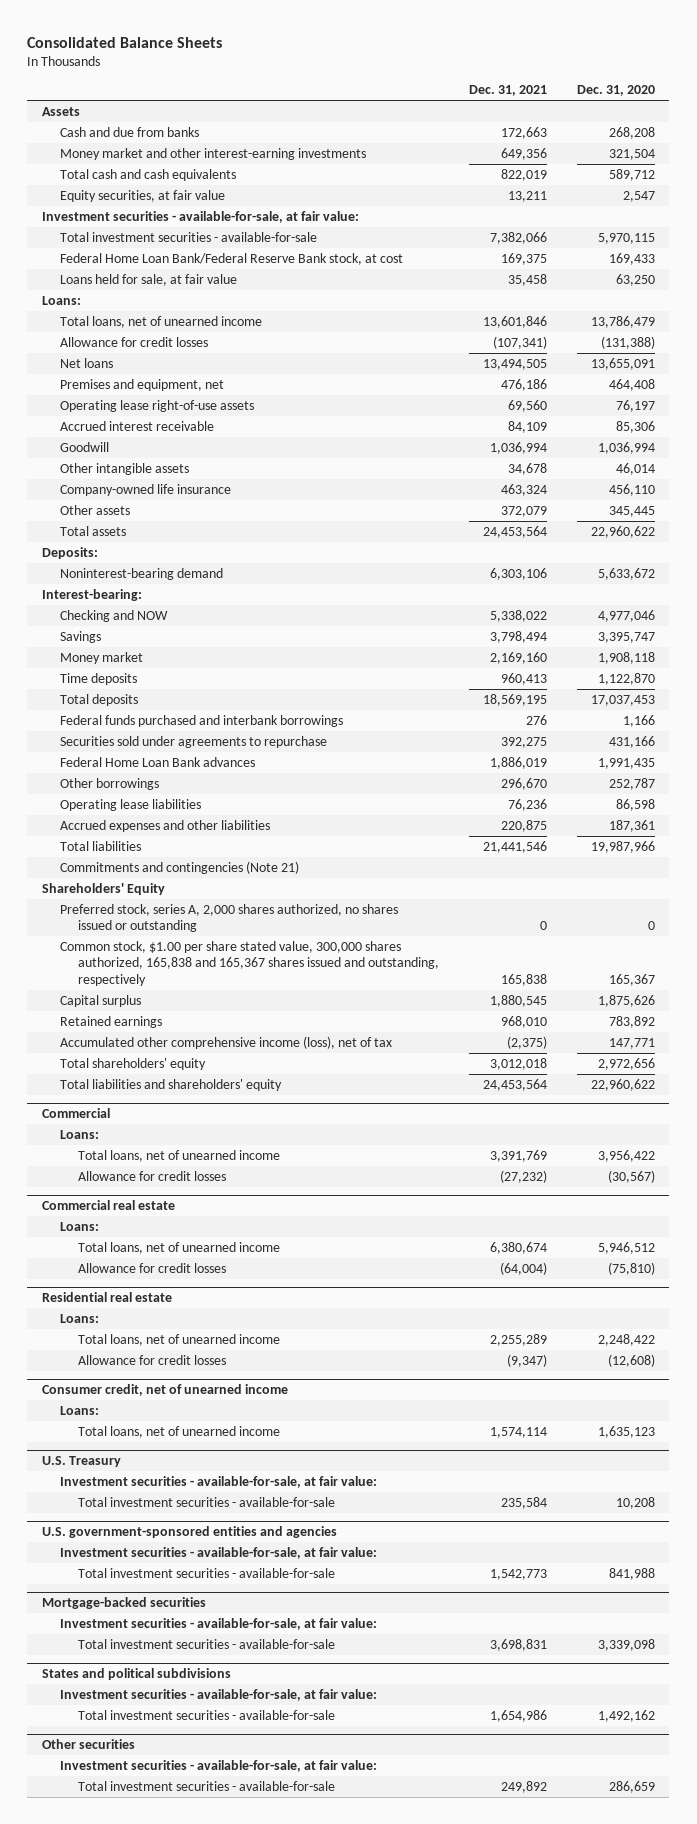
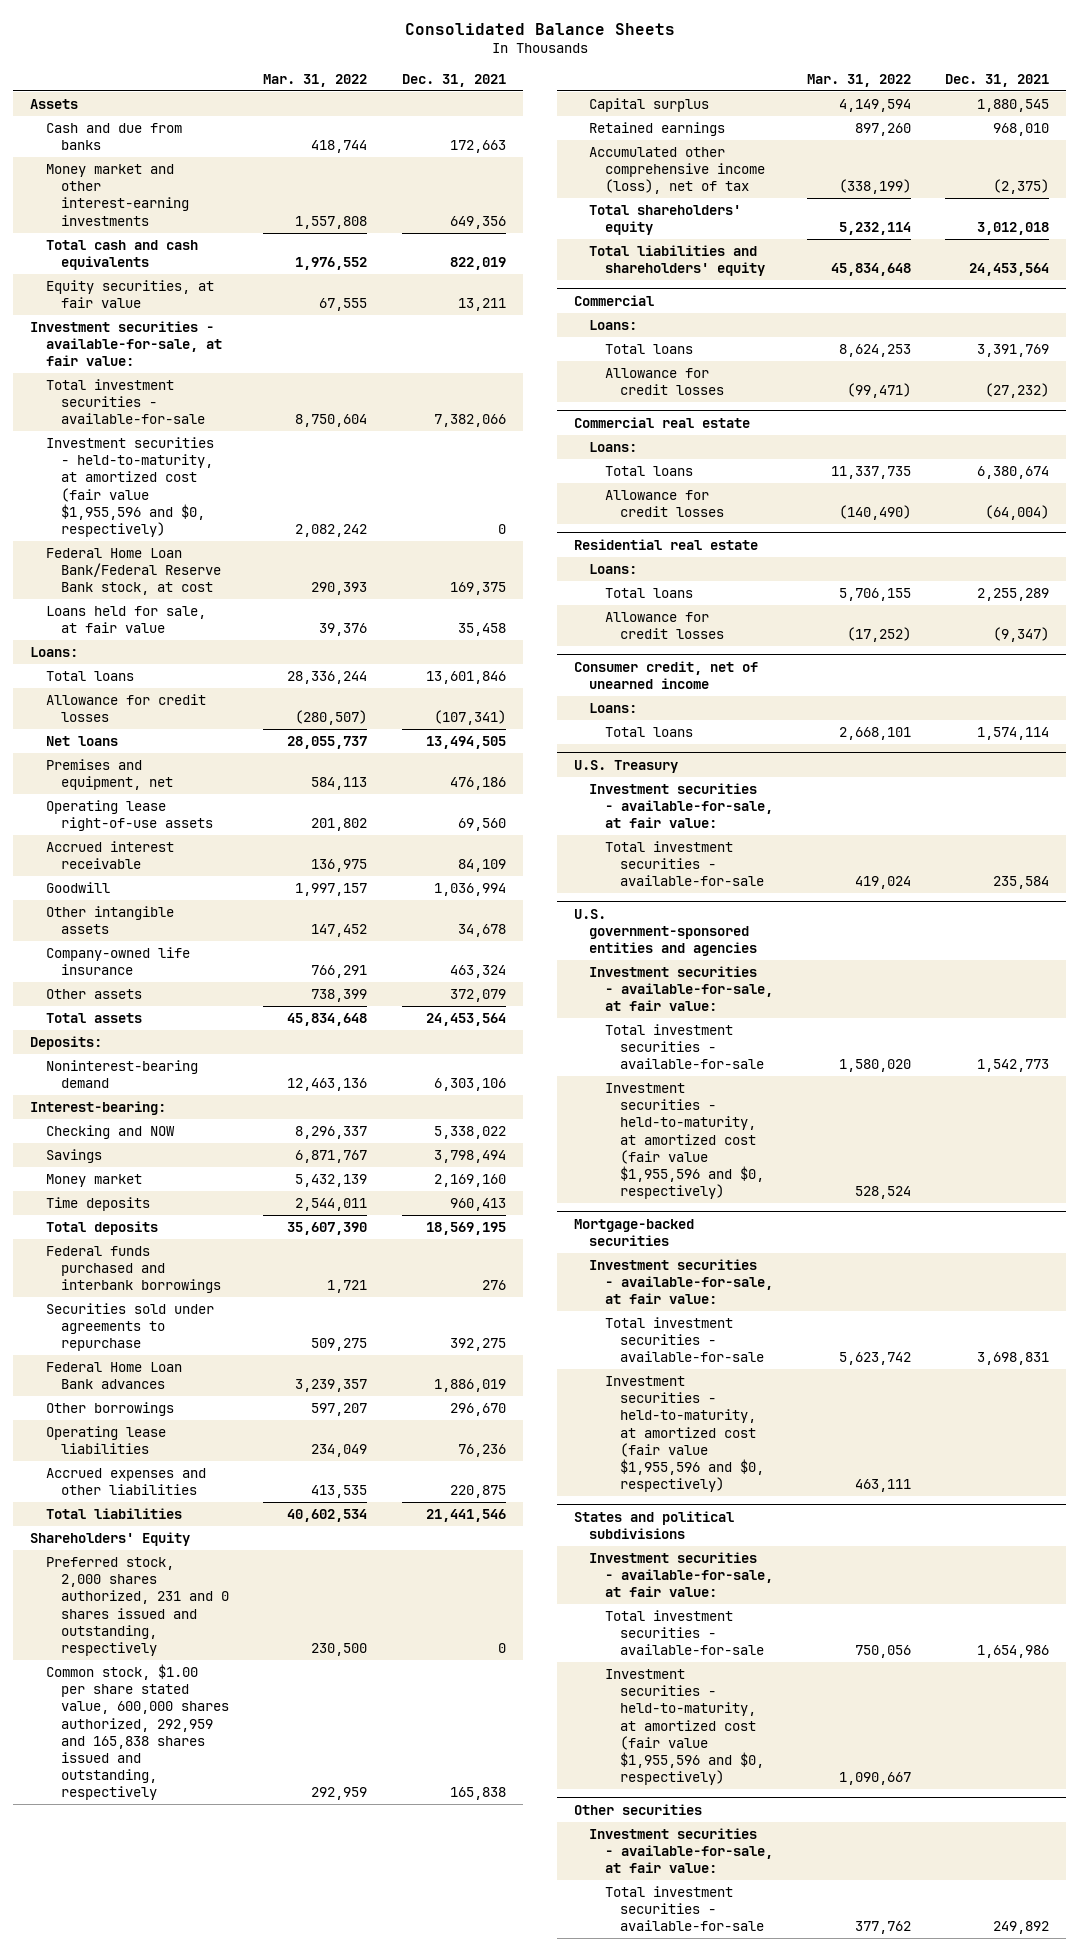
- | Dec. 31, 2021 | Dec. 31, 2020
+ | Mar. 31, 2022 | Dec. 31, 2021
+ Investment securities - held-to-maturity, at amortized cost (fair value $1,955,596 and $0, respectively) | 2,082,242 | 0
- Total loans, net of unearned income | 13,601,846 | 13,786,479
+ Total loans | 28,336,244 | 13,601,846
- Commitments and contingencies (Note 21)
- Preferred stock, series A, 2,000 shares authorized, no shares issued or outstanding | 0 | 0
- Common stock, $1.00 per share stated value, 300,000 shares authorized, 165,838 and 165,367 shares issued and outstanding, respectively | 165,838 | 165,367
+ Preferred stock, 2,000 shares authorized, 231 and 0 shares issued and outstanding, respectively | 230,500 | 0
+ Common stock, $1.00 per share stated value, 600,000 shares authorized, 292,959 and 165,838 shares issued and outstanding, respectively | 292,959 | 165,838
@ Commercial
- Total loans, net of unearned income | 3,391,769 | 3,956,422
+ Total loans | 8,624,253 | 3,391,769
@ Commercial real estate
- Total loans, net of unearned income | 6,380,674 | 5,946,512
+ Total loans | 11,337,735 | 6,380,674
@ Residential real estate
- Total loans, net of unearned income | 2,255,289 | 2,248,422
+ Total loans | 5,706,155 | 2,255,289
@ Consumer credit, net of unearned income
- Total loans, net of unearned income | 1,574,114 | 1,635,123
+ Total loans | 2,668,101 | 1,574,114
@ U.S. government-sponsored entities and agencies
+ Investment securities - held-to-maturity, at amortized cost (fair value $1,955,596 and $0, respectively) | 528,524 |
@ Mortgage-backed securities
+ Investment securities - held-to-maturity, at amortized cost (fair value $1,955,596 and $0, respectively) | 463,111 |
@ States and political subdivisions
+ Investment securities - held-to-maturity, at amortized cost (fair value $1,955,596 and $0, respectively) | 1,090,667 |

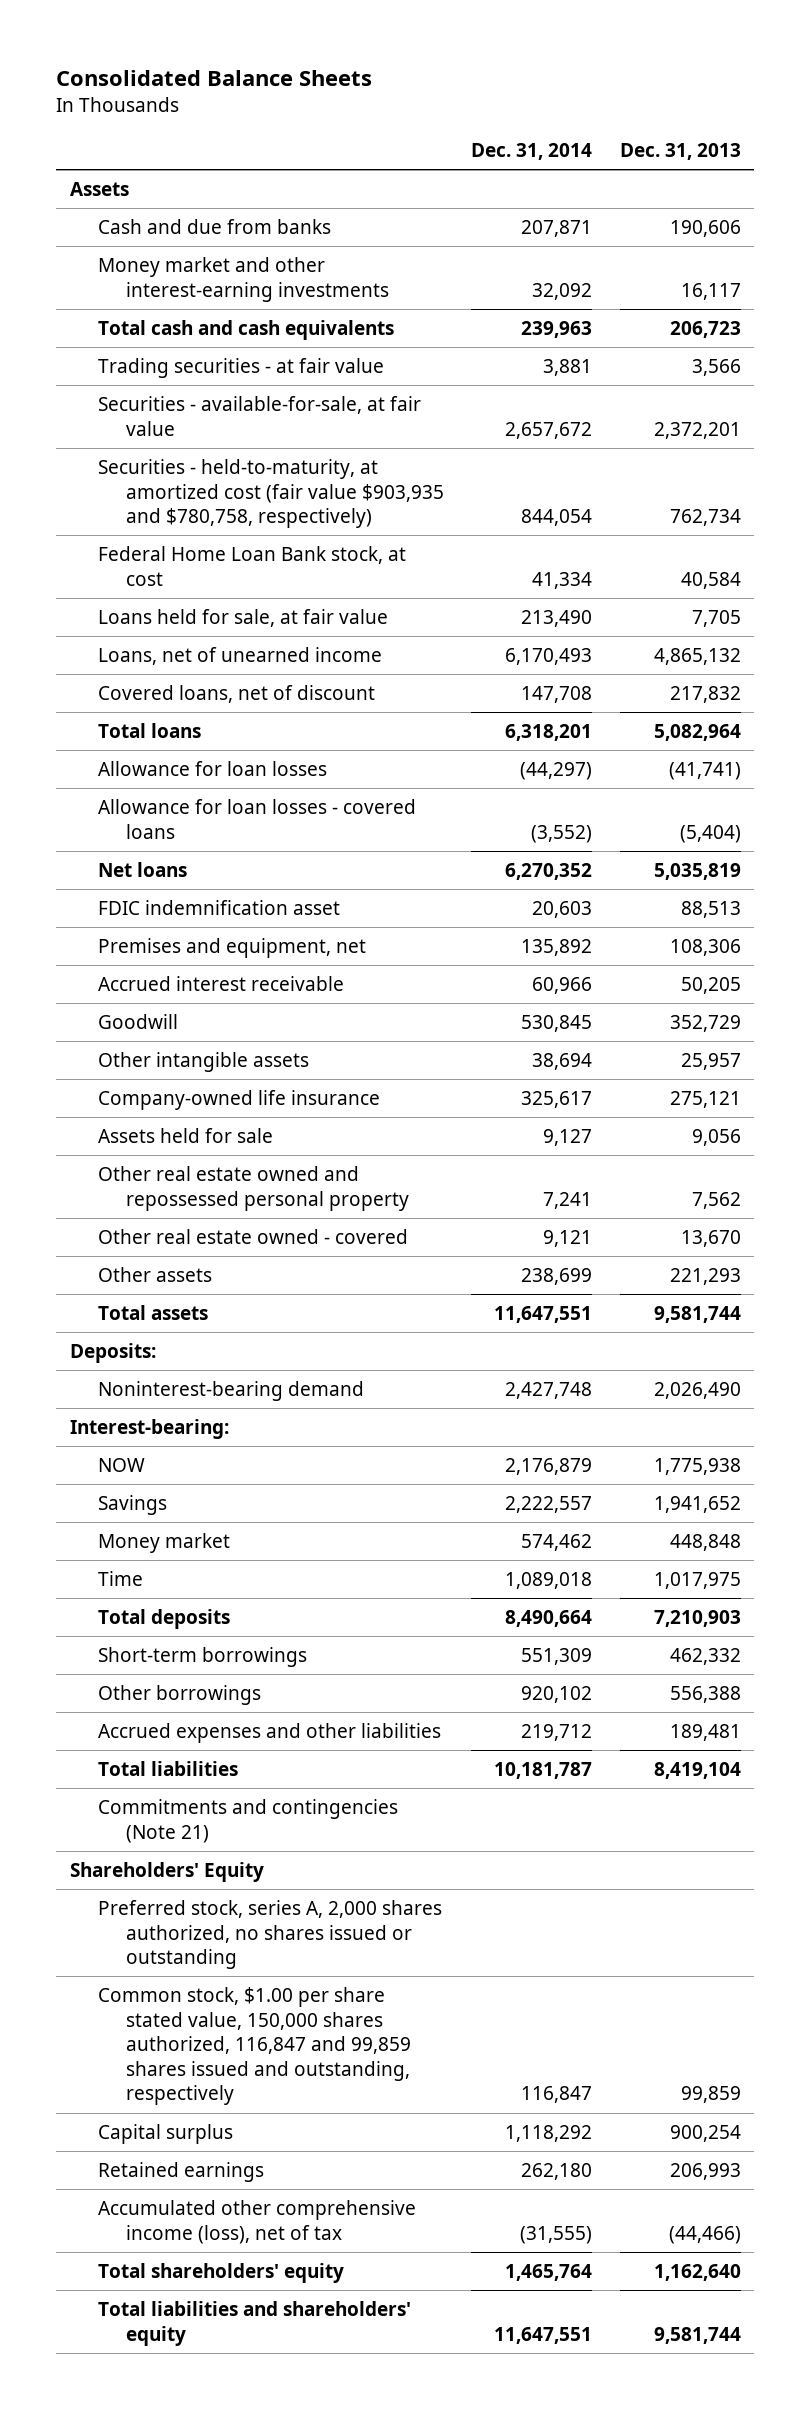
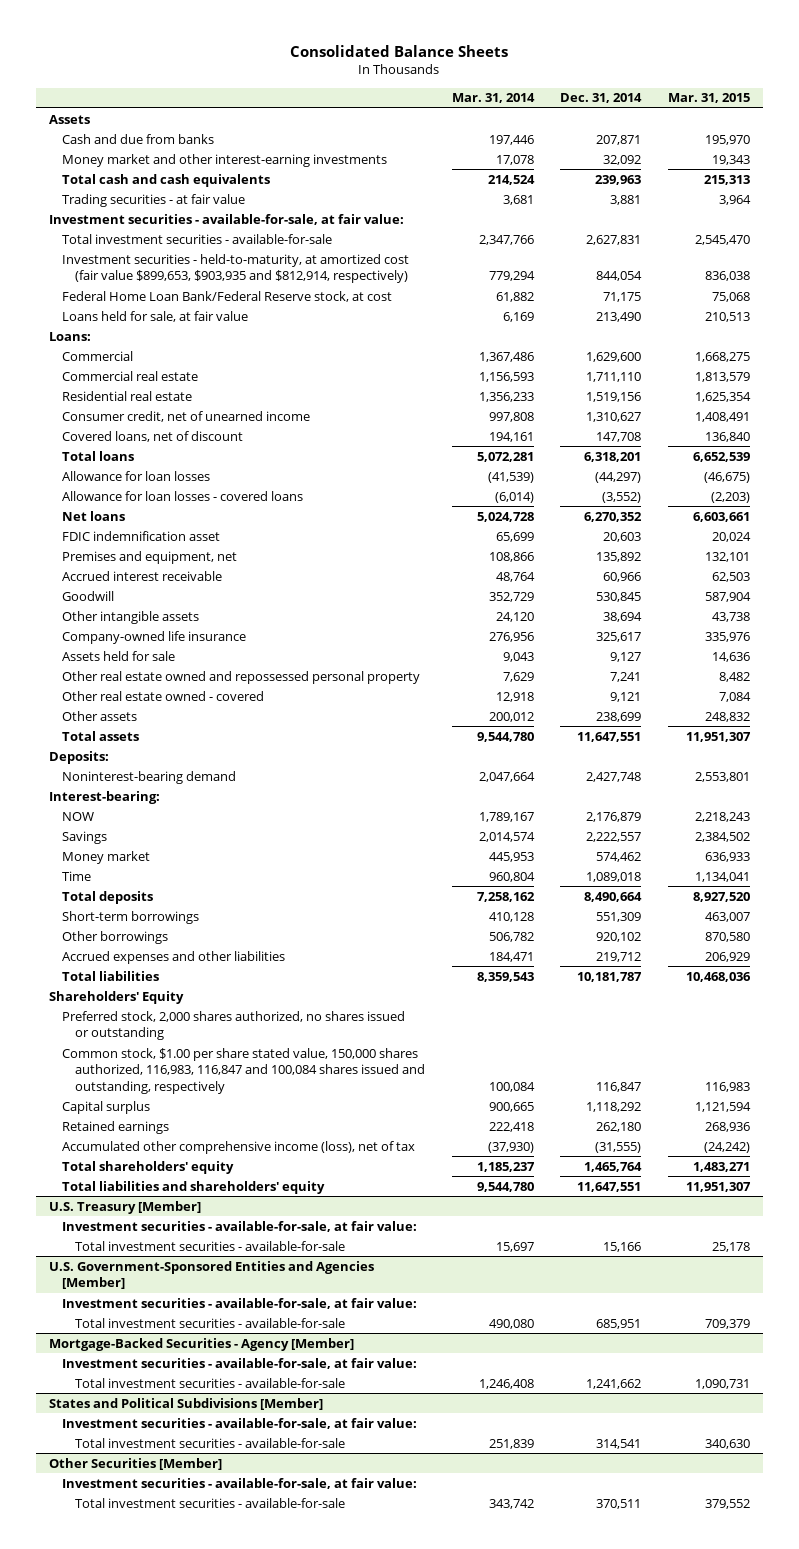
- | Dec. 31, 2014 | Dec. 31, 2013
+ | Mar. 31, 2014 | Dec. 31, 2014 | Mar. 31, 2015
- Securities - available-for-sale, at fair value | 2,657,672 | 2,372,201
- Securities - held-to-maturity, at amortized cost (fair value $903,935 and $780,758, respectively) | 844,054 | 762,734
- Federal Home Loan Bank stock, at cost | 41,334 | 40,584
+ Investment securities - available-for-sale, at fair value:
+ Total investment securities - available-for-sale | 2,347,766 | 2,627,831 | 2,545,470
+ Investment securities - held-to-maturity, at amortized cost (fair value $899,653, $903,935 and $812,914, respectively) | 779,294 | 844,054 | 836,038
+ Federal Home Loan Bank/Federal Reserve stock, at cost | 61,882 | 71,175 | 75,068
- Loans, net of unearned income | 6,170,493 | 4,865,132
+ Loans:
+ Commercial | 1,367,486 | 1,629,600 | 1,668,275
+ Commercial real estate | 1,156,593 | 1,711,110 | 1,813,579
+ Residential real estate | 1,356,233 | 1,519,156 | 1,625,354
+ Consumer credit, net of unearned income | 997,808 | 1,310,627 | 1,408,491
- Commitments and contingencies (Note 21)
- Preferred stock, series A, 2,000 shares authorized, no shares issued or outstanding
- Common stock, $1.00 per share stated value, 150,000 shares authorized, 116,847 and 99,859 shares issued and outstanding, respectively | 116,847 | 99,859
+ Preferred stock, 2,000 shares authorized, no shares issued or outstanding
+ Common stock, $1.00 per share stated value, 150,000 shares authorized, 116,983, 116,847 and 100,084 shares issued and outstanding, respectively | 100,084 | 116,847 | 116,983
+ U.S. Treasury [Member]
+ Investment securities - available-for-sale, at fair value:
+ Total investment securities - available-for-sale | 15,697 | 15,166 | 25,178
+ U.S. Government-Sponsored Entities and Agencies [Member]
+ Investment securities - available-for-sale, at fair value:
+ Total investment securities - available-for-sale | 490,080 | 685,951 | 709,379
+ Mortgage-Backed Securities - Agency [Member]
+ Investment securities - available-for-sale, at fair value:
+ Total investment securities - available-for-sale | 1,246,408 | 1,241,662 | 1,090,731
+ States and Political Subdivisions [Member]
+ Investment securities - available-for-sale, at fair value:
+ Total investment securities - available-for-sale | 251,839 | 314,541 | 340,630
+ Other Securities [Member]
+ Investment securities - available-for-sale, at fair value:
+ Total investment securities - available-for-sale | 343,742 | 370,511 | 379,552

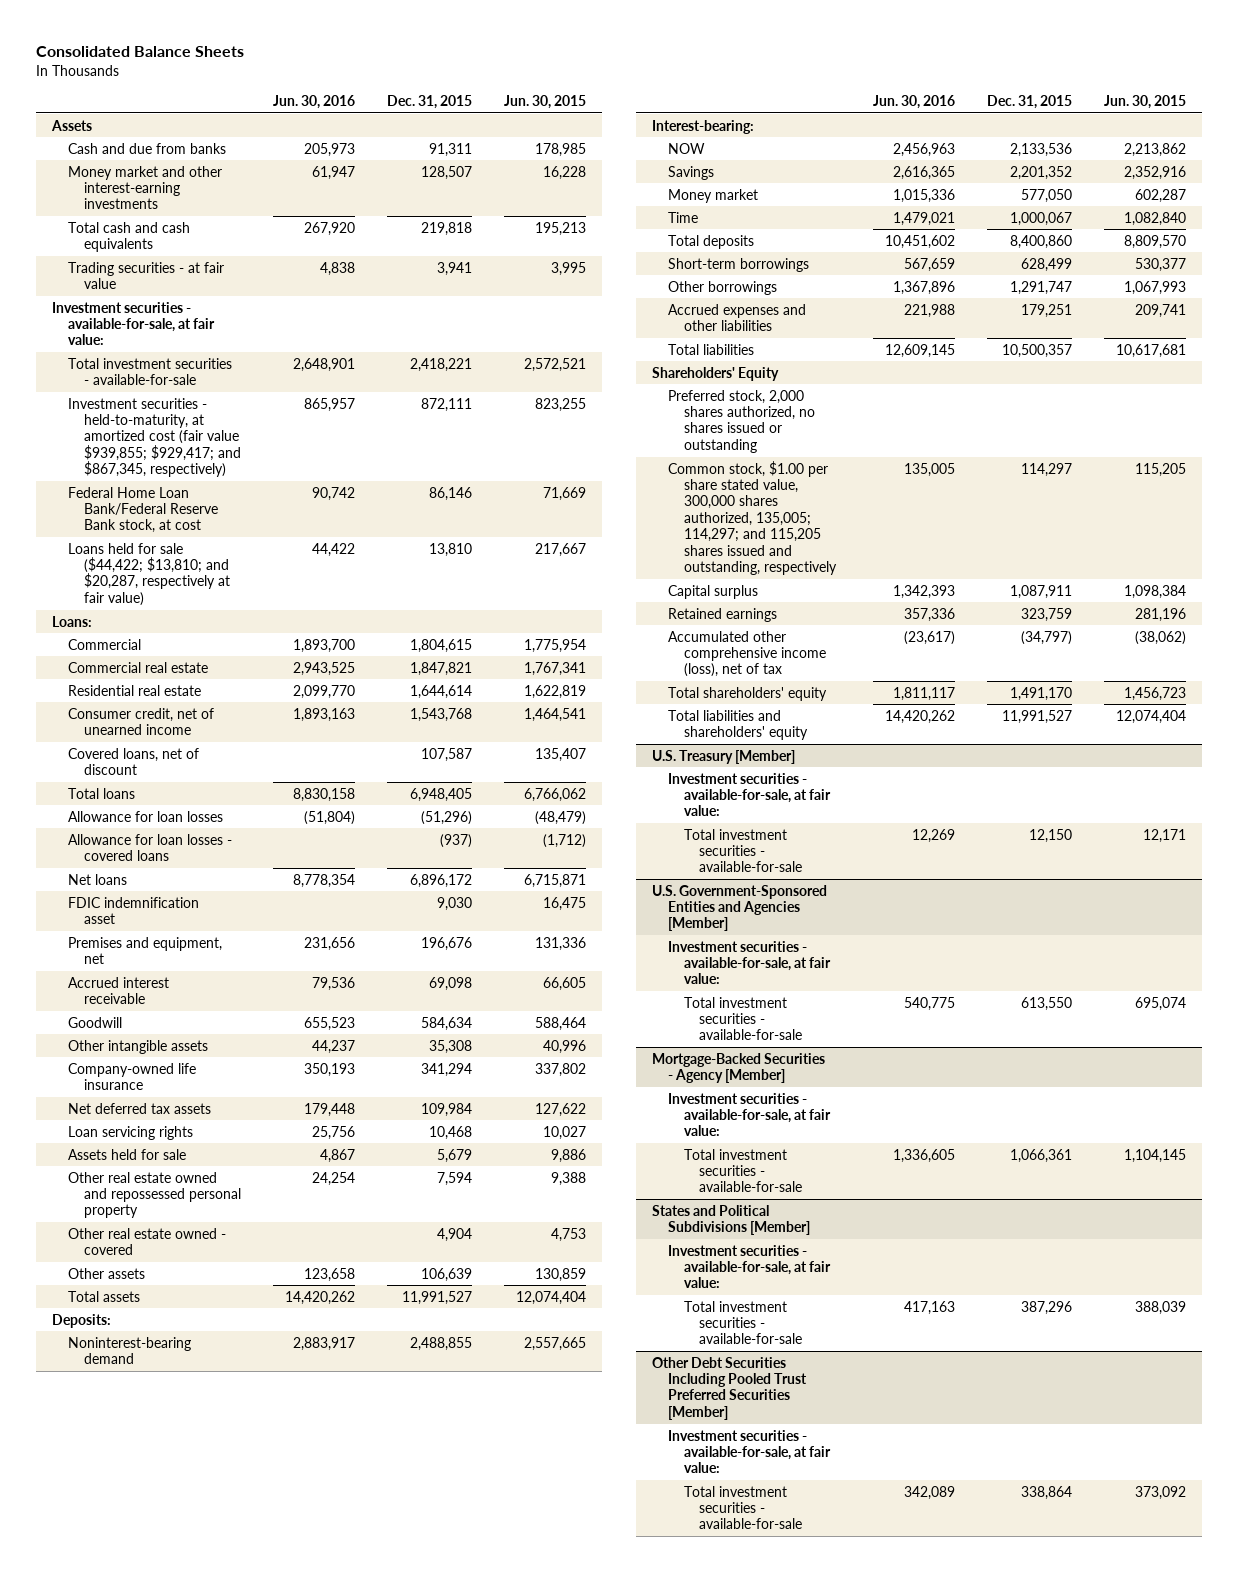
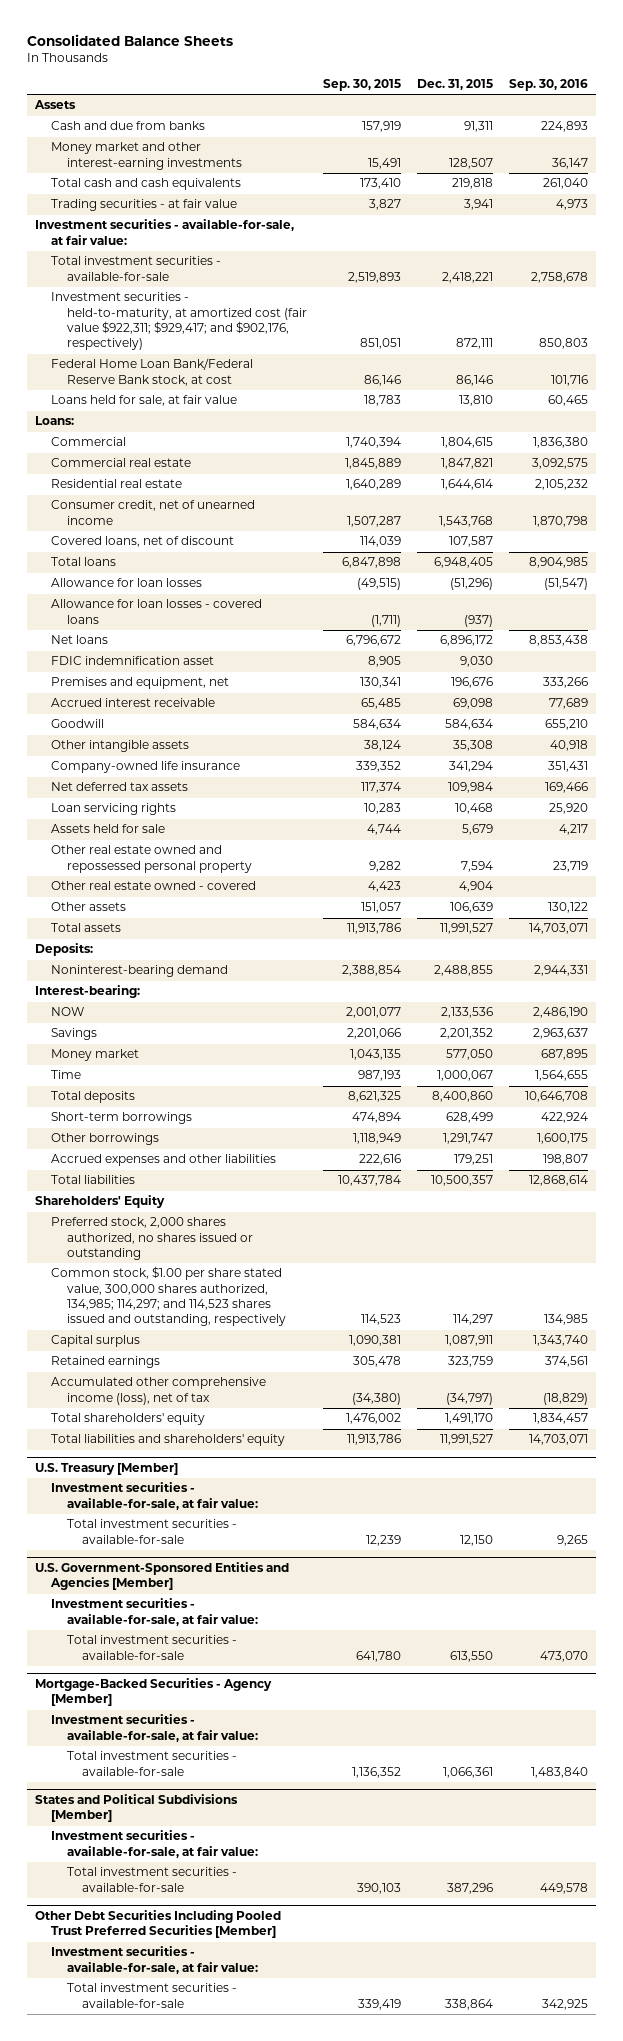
- | Jun. 30, 2016 | Dec. 31, 2015 | Jun. 30, 2015
+ | Sep. 30, 2015 | Dec. 31, 2015 | Sep. 30, 2016
- Investment securities - held-to-maturity, at amortized cost (fair value $939,855; $929,417; and $867,345, respectively) | 865,957 | 872,111 | 823,255
+ Investment securities - held-to-maturity, at amortized cost (fair value $922,311; $929,417; and $902,176, respectively) | 851,051 | 872,111 | 850,803
- Loans held for sale ($44,422; $13,810; and $20,287, respectively at fair value) | 44,422 | 13,810 | 217,667
+ Loans held for sale, at fair value | 18,783 | 13,810 | 60,465
- Common stock, $1.00 per share stated value, 300,000 shares authorized, 135,005; 114,297; and 115,205 shares issued and outstanding, respectively | 135,005 | 114,297 | 115,205
+ Common stock, $1.00 per share stated value, 300,000 shares authorized, 134,985; 114,297; and 114,523 shares issued and outstanding, respectively | 114,523 | 114,297 | 134,985

